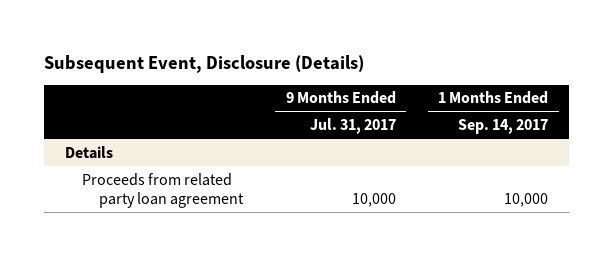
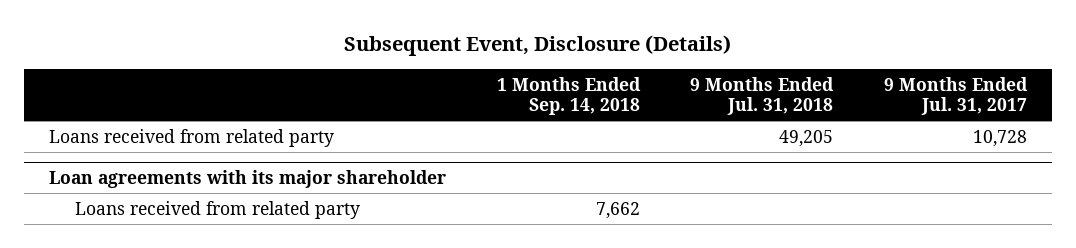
- | 9 Months Ended Jul. 31, 2017 | 1 Months Ended Sep. 14, 2017
+ | 1 Months Ended Sep. 14, 2018 | 9 Months Ended Jul. 31, 2018 | 9 Months Ended Jul. 31, 2017
- Details
- Proceeds from related party loan agreement | 10,000 | 10,000
+ Loans received from related party | | 49,205 | 10,728
+ Loan agreements with its major shareholder
+ Loans received from related party | 7,662 | |

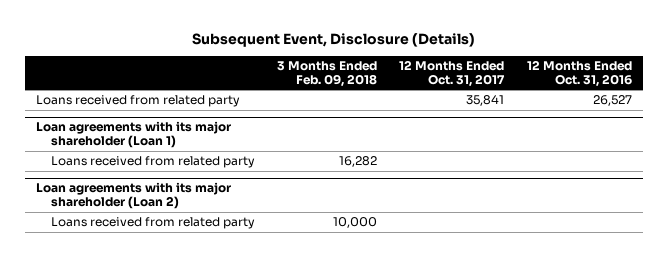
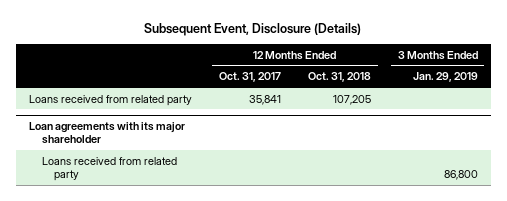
- | 3 Months Ended Feb. 09, 2018 | 12 Months Ended Oct. 31, 2017 | 12 Months Ended Oct. 31, 2016
+ | 12 Months Ended Oct. 31, 2017 | 12 Months Ended Oct. 31, 2018 | 3 Months Ended Jan. 29, 2019
- Loan agreements with its major shareholder (Loan 1)
+ Loan agreements with its major shareholder
- Loan agreements with its major shareholder (Loan 2)
- Loans received from related party | 10,000 | |

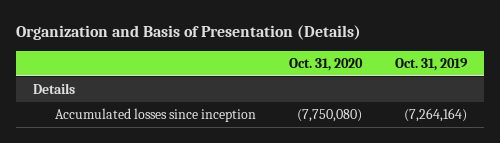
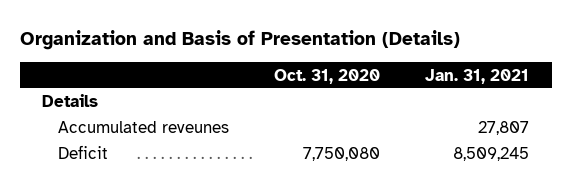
- | Oct. 31, 2020 | Oct. 31, 2019
+ | Oct. 31, 2020 | Jan. 31, 2021
- Accumulated losses since inception | (7,750,080) | (7,264,164)
+ Accumulated reveunes | | 27,807
+ Deficit | 7,750,080 | 8,509,245

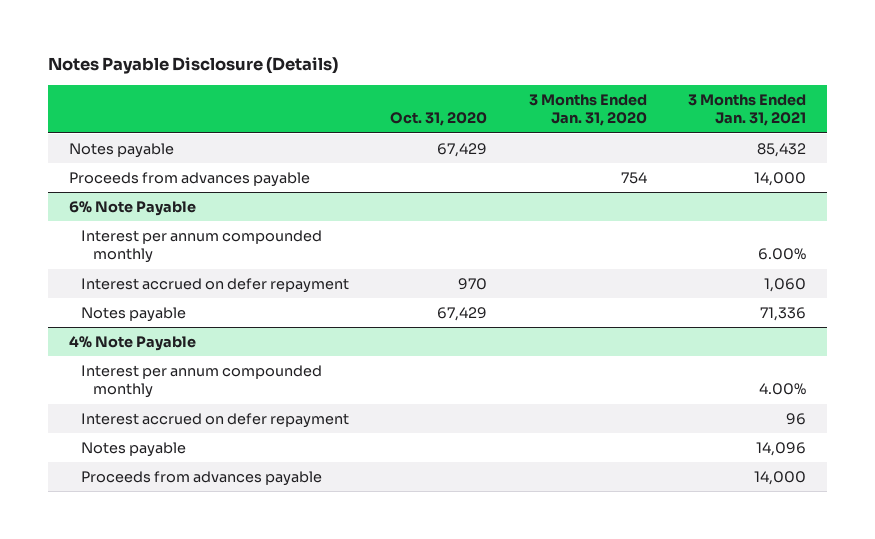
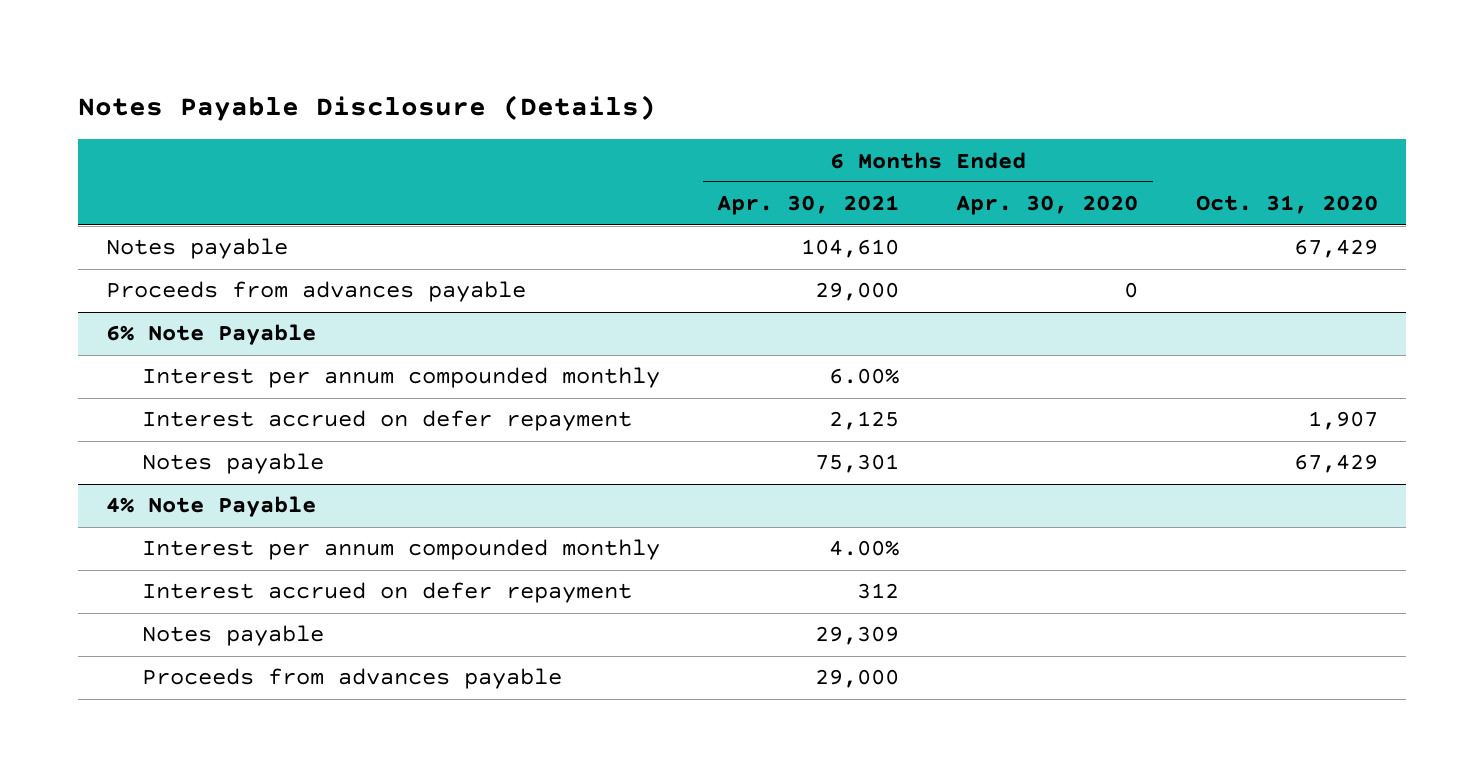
- | Oct. 31, 2020 | 3 Months Ended Jan. 31, 2020 | 3 Months Ended Jan. 31, 2021
+ | 6 Months Ended Apr. 30, 2021 | 6 Months Ended Apr. 30, 2020 | Oct. 31, 2020
@ 6% Note Payable
- Interest accrued on defer repayment | 970 | | 1,060
+ Interest accrued on defer repayment | 2,125 | | 1,907

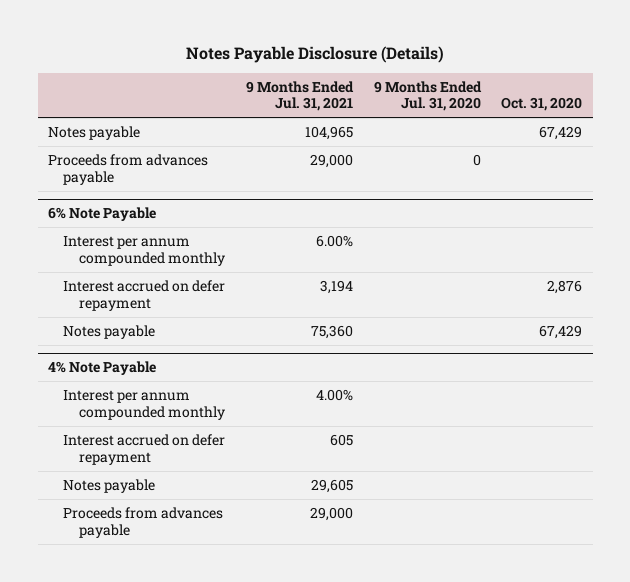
- | 6 Months Ended Apr. 30, 2021 | 6 Months Ended Apr. 30, 2020 | Oct. 31, 2020
+ | 9 Months Ended Jul. 31, 2021 | 9 Months Ended Jul. 31, 2020 | Oct. 31, 2020
@ 6% Note Payable
- Interest accrued on defer repayment | 2,125 | | 1,907
+ Interest accrued on defer repayment | 3,194 | | 2,876

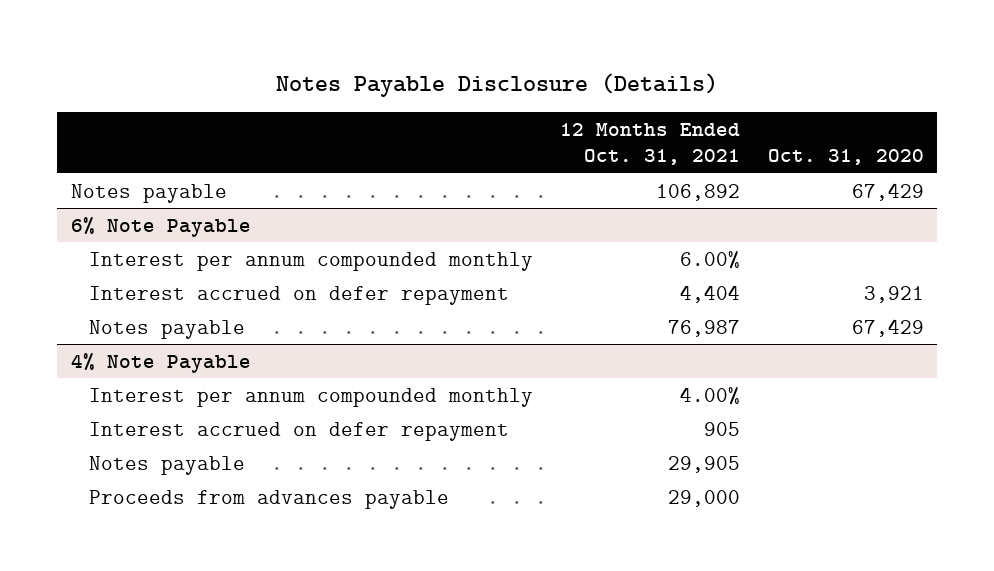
- | 9 Months Ended Jul. 31, 2021 | 9 Months Ended Jul. 31, 2020 | Oct. 31, 2020
+ | 12 Months Ended Oct. 31, 2021 | Oct. 31, 2020
- Proceeds from advances payable | 29,000 | 0 |
@ 6% Note Payable
- Interest accrued on defer repayment | 3,194 | | 2,876
+ Interest accrued on defer repayment | 4,404 | 3,921

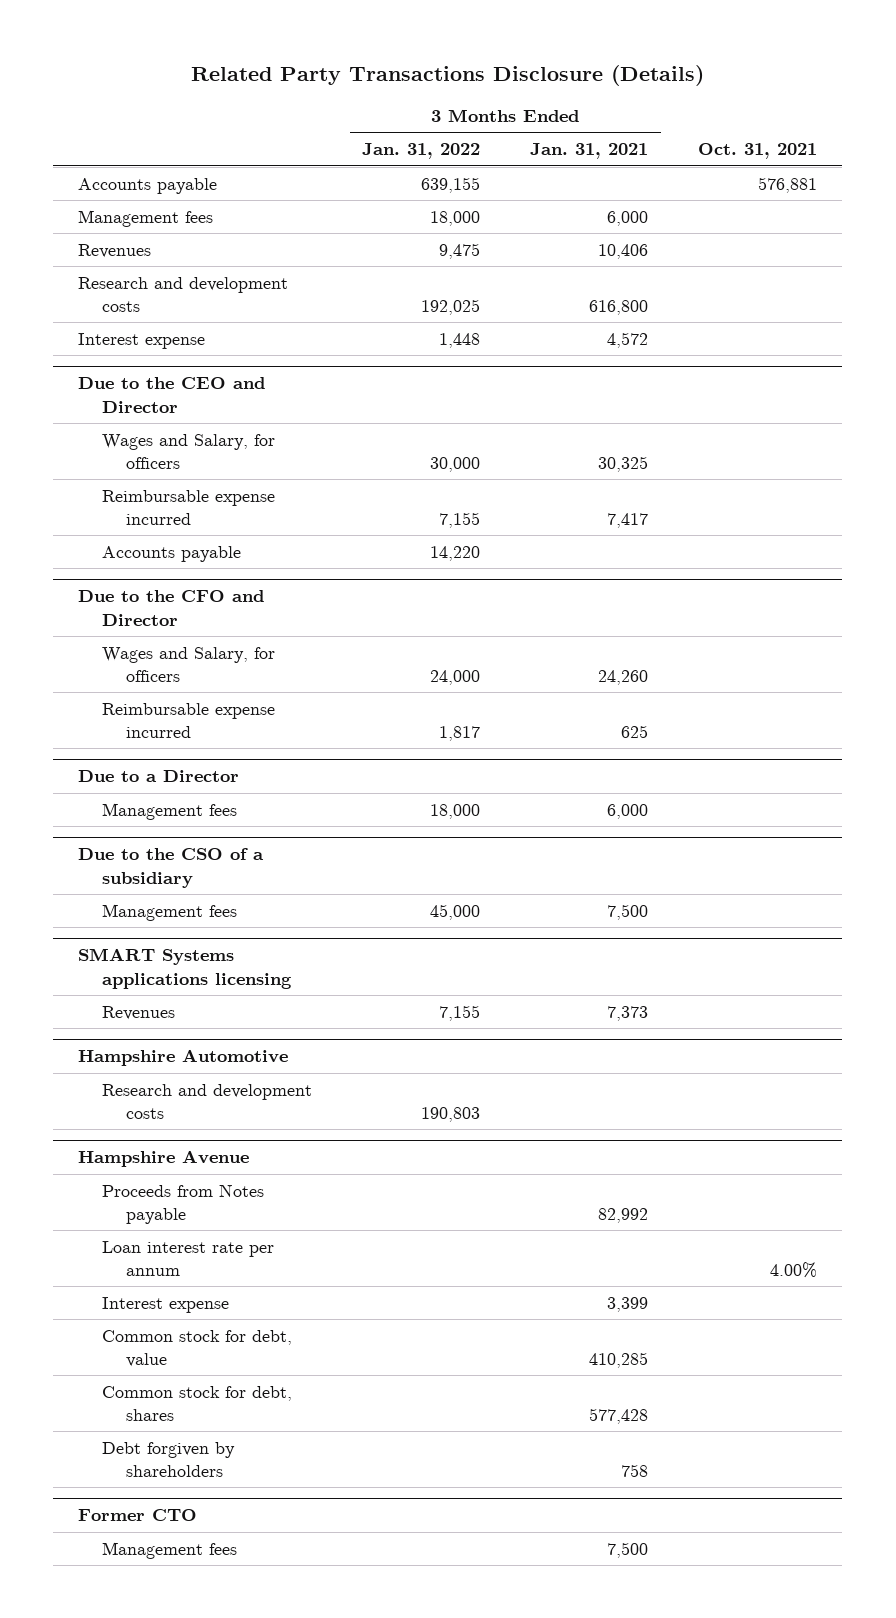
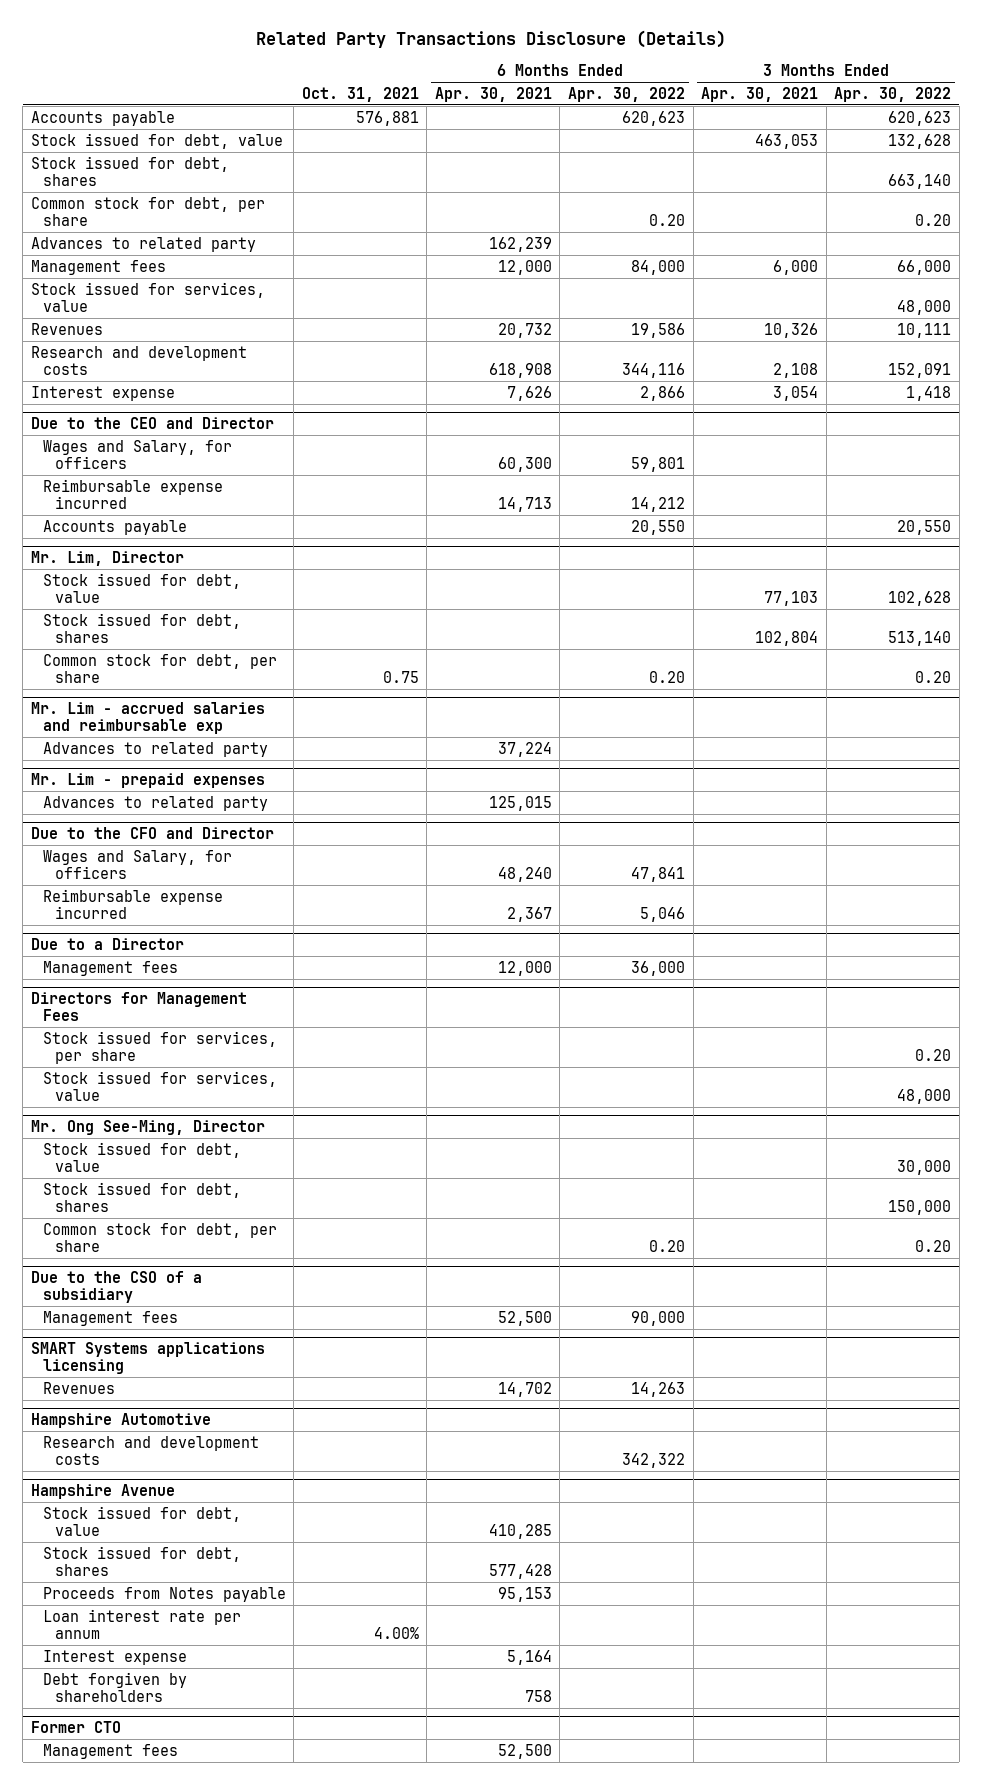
- | 3 Months Ended Jan. 31, 2022 | 3 Months Ended Jan. 31, 2021 | Oct. 31, 2021
+ | Oct. 31, 2021 | 6 Months Ended Apr. 30, 2021 | 6 Months Ended Apr. 30, 2022 | 3 Months Ended Apr. 30, 2021 | 3 Months Ended Apr. 30, 2022
+ Stock issued for debt, value | | | | 463,053 | 132,628
+ Stock issued for debt, shares | | | | | 663,140
+ Common stock for debt, per share | | | 0.20 | | 0.20
+ Advances to related party | | 162,239 | | |
+ Stock issued for services, value | | | | | 48,000
+ Mr. Lim, Director
+ Stock issued for debt, value | | | | 77,103 | 102,628
+ Stock issued for debt, shares | | | | 102,804 | 513,140
+ Common stock for debt, per share | 0.75 | | 0.20 | | 0.20
+ Mr. Lim - accrued salaries and reimbursable exp
+ Advances to related party | | 37,224 | | |
+ Mr. Lim - prepaid expenses
+ Advances to related party | | 125,015 | | |
+ Directors for Management Fees
+ Stock issued for services, per share | | | | | 0.20
+ Stock issued for services, value | | | | | 48,000
+ Mr. Ong See-Ming, Director
+ Stock issued for debt, value | | | | | 30,000
+ Stock issued for debt, shares | | | | | 150,000
+ Common stock for debt, per share | | | 0.20 | | 0.20
@ Hampshire Avenue
+ Stock issued for debt, value | | 410,285 | | |
+ Stock issued for debt, shares | | 577,428 | | |
- Common stock for debt, value | | 410,285 |
- Common stock for debt, shares | | 577,428 |

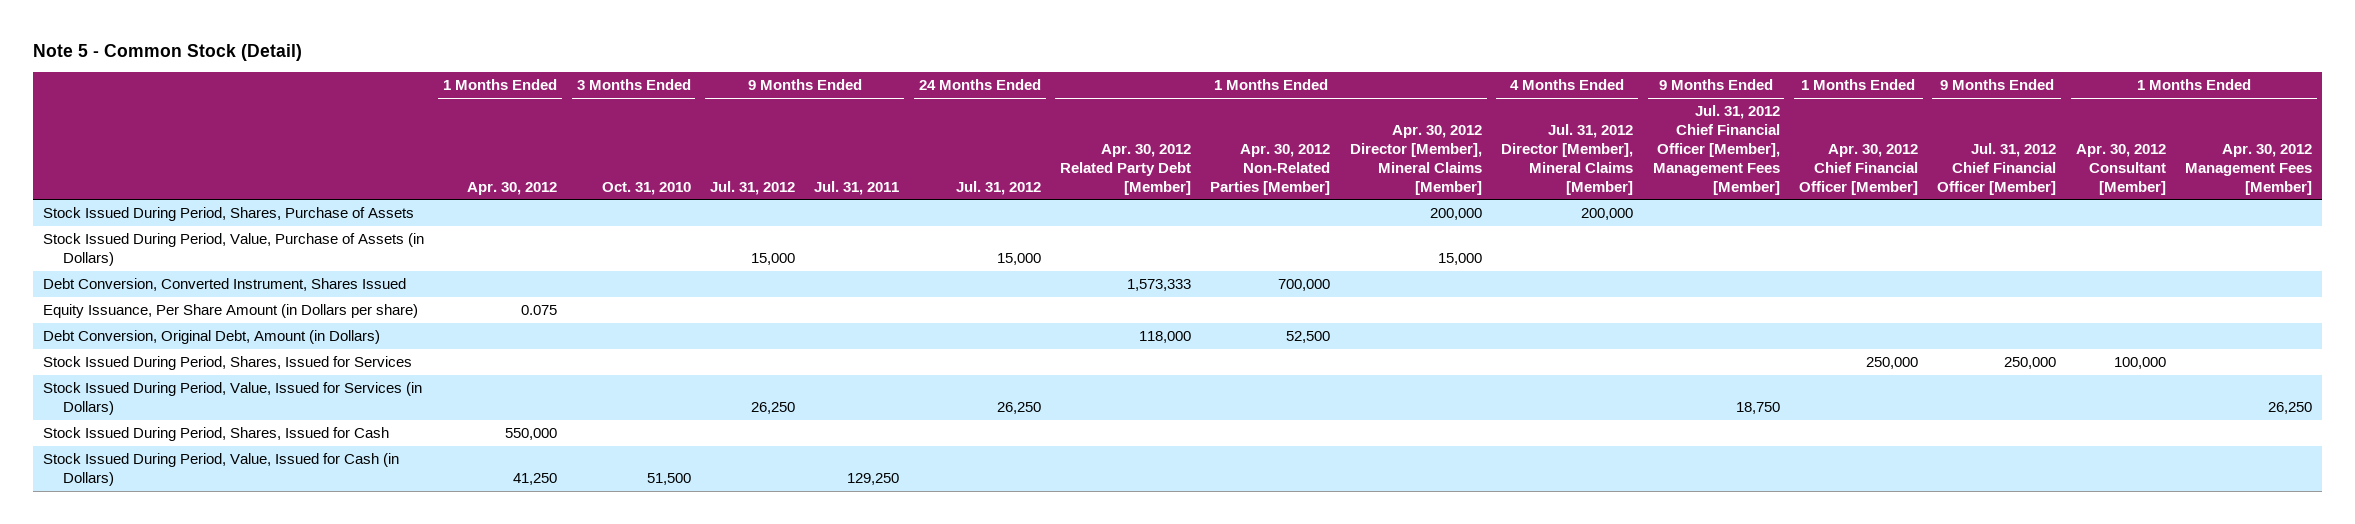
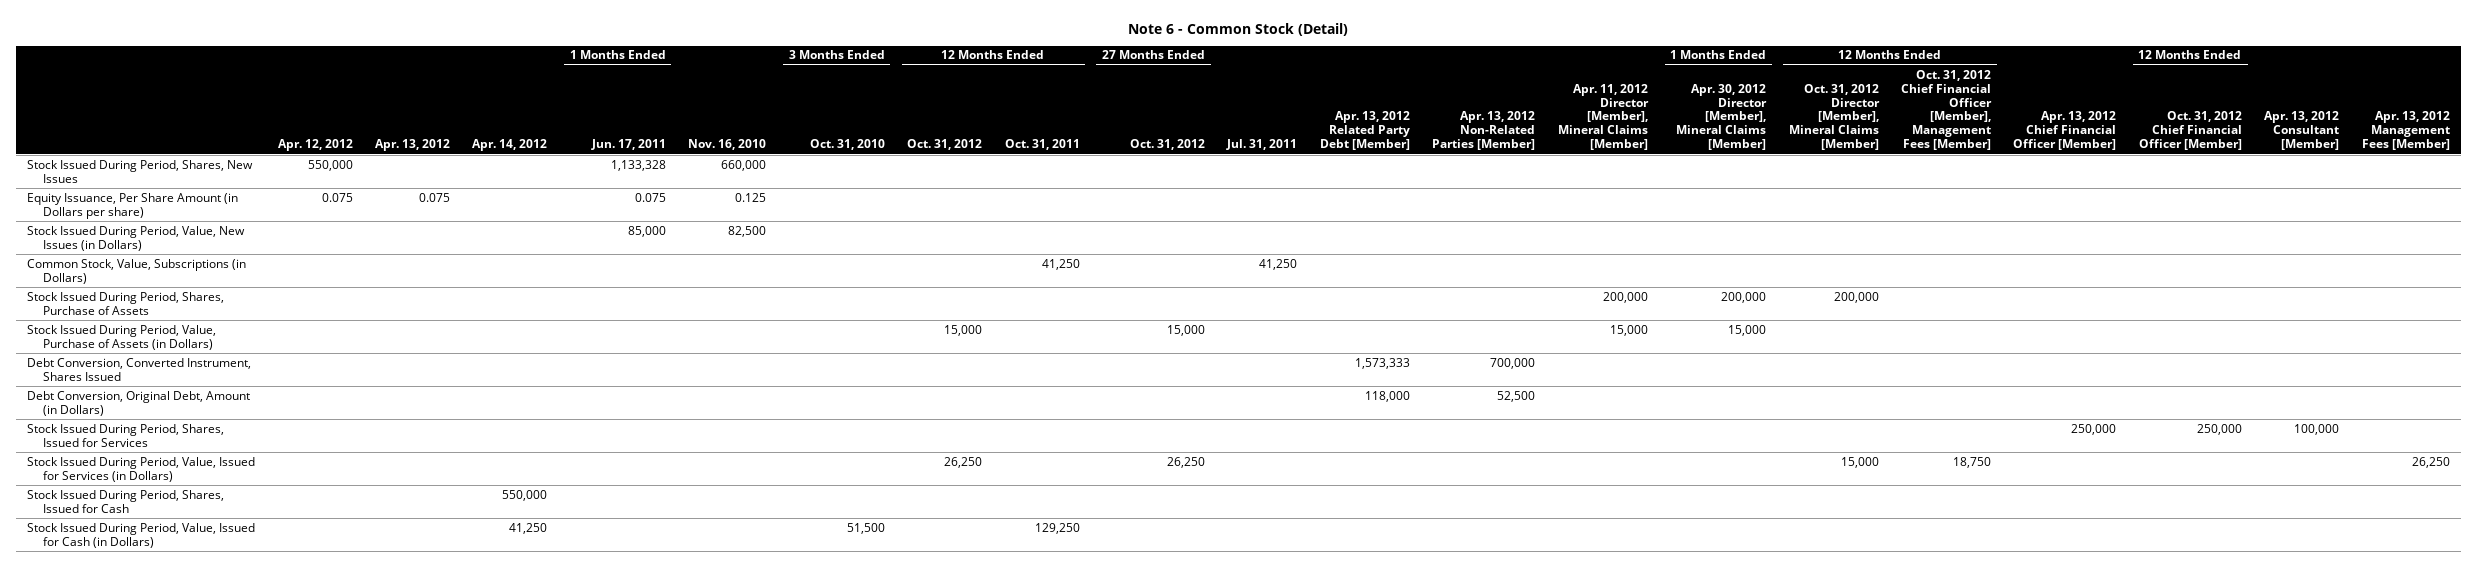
- Note 5 - Common Stock (Detail)
+ Note 6 - Common Stock (Detail)
- | 1 Months Ended Apr. 30, 2012 | 3 Months Ended Oct. 31, 2010 | 9 Months Ended Jul. 31, 2012 | 9 Months Ended Jul. 31, 2011 | 24 Months Ended Jul. 31, 2012 | 1 Months Ended Apr. 30, 2012 Related Party Debt [Member] | 1 Months Ended Apr. 30, 2012 Non-Related Parties [Member] | 1 Months Ended Apr. 30, 2012 Director [Member], Mineral Claims [Member] | 4 Months Ended Jul. 31, 2012 Director [Member], Mineral Claims [Member] | 9 Months Ended Jul. 31, 2012 Chief Financial Officer [Member], Management Fees [Member] | 1 Months Ended Apr. 30, 2012 Chief Financial Officer [Member] | 9 Months Ended Jul. 31, 2012 Chief Financial Officer [Member] | 1 Months Ended Apr. 30, 2012 Consultant [Member] | 1 Months Ended Apr. 30, 2012 Management Fees [Member]
+ | Apr. 12, 2012 | Apr. 13, 2012 | Apr. 14, 2012 | 1 Months Ended Jun. 17, 2011 | Nov. 16, 2010 | 3 Months Ended Oct. 31, 2010 | 12 Months Ended Oct. 31, 2012 | 12 Months Ended Oct. 31, 2011 | 27 Months Ended Oct. 31, 2012 | Jul. 31, 2011 | Apr. 13, 2012 Related Party Debt [Member] | Apr. 13, 2012 Non-Related Parties [Member] | Apr. 11, 2012 Director [Member], Mineral Claims [Member] | 1 Months Ended Apr. 30, 2012 Director [Member], Mineral Claims [Member] | 12 Months Ended Oct. 31, 2012 Director [Member], Mineral Claims [Member] | 12 Months Ended Oct. 31, 2012 Chief Financial Officer [Member], Management Fees [Member] | Apr. 13, 2012 Chief Financial Officer [Member] | 12 Months Ended Oct. 31, 2012 Chief Financial Officer [Member] | Apr. 13, 2012 Consultant [Member] | Apr. 13, 2012 Management Fees [Member]
+ Stock Issued During Period, Shares, New Issues | 550,000 | | | 1,133,328 | 660,000 | | | | | | | | | | | | | | |
moved up: Equity Issuance, Per Share Amount (in Dollars per share) | 0.075 | 0.075 | | 0.075 | 0.125 | | | | | | | | | | | | | | |
+ Stock Issued During Period, Value, New Issues (in Dollars) | | | | 85,000 | 82,500 | | | | | | | | | | | | | | |
+ Common Stock, Value, Subscriptions (in Dollars) | | | | | | | | 41,250 | | 41,250 | | | | | | | | | |

